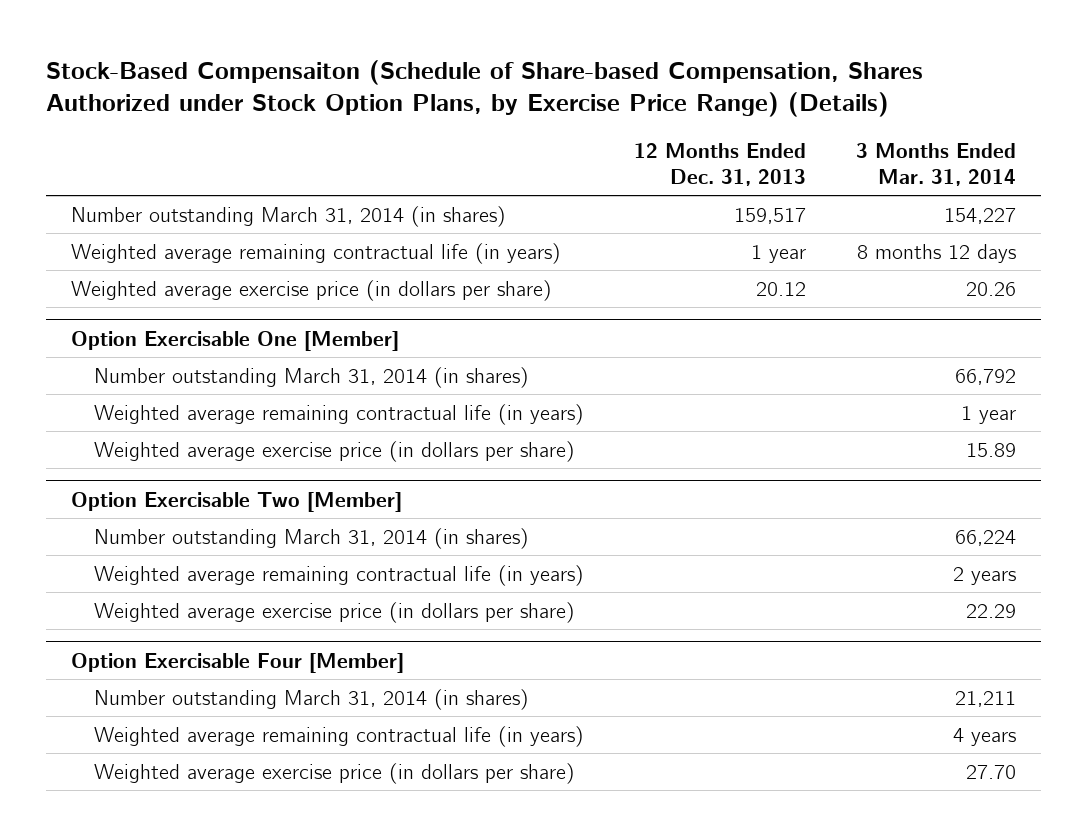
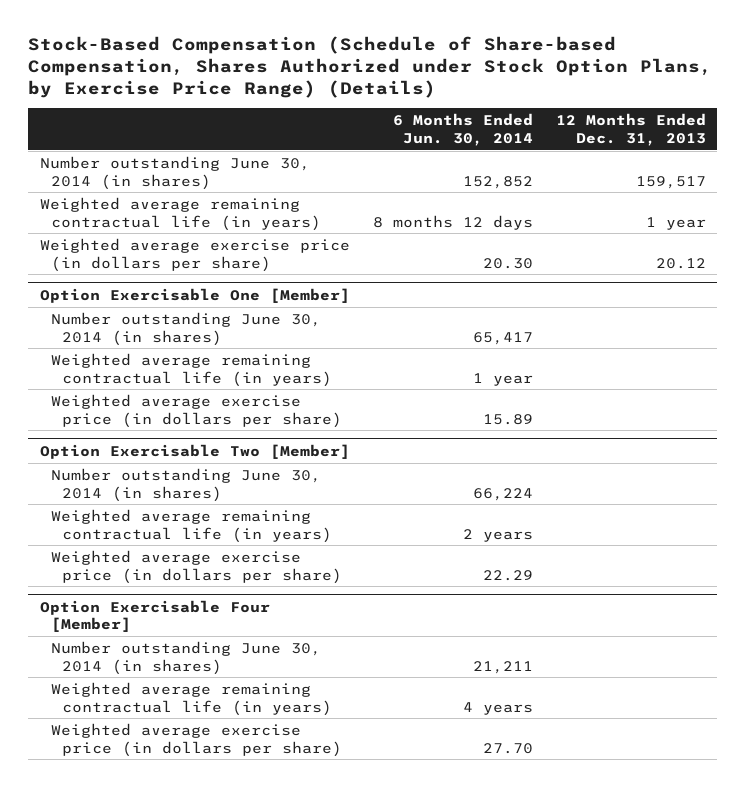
- Stock-Based Compensaiton (Schedule of Share-based Compensation, Shares Authorized under Stock Option Plans, by Exercise Price Range) (Details)
+ Stock-Based Compensation (Schedule of Share-based Compensation, Shares Authorized under Stock Option Plans, by Exercise Price Range) (Details)
- | 12 Months Ended Dec. 31, 2013 | 3 Months Ended Mar. 31, 2014
+ | 6 Months Ended Jun. 30, 2014 | 12 Months Ended Dec. 31, 2013
- Number outstanding March 31, 2014 (in shares) | 159,517 | 154,227
+ Number outstanding June 30, 2014 (in shares) | 152,852 | 159,517
@ Option Exercisable One [Member]
- Number outstanding March 31, 2014 (in shares) | | 66,792
+ Number outstanding June 30, 2014 (in shares) | 65,417 |
@ Option Exercisable Two [Member]
- Number outstanding March 31, 2014 (in shares) | | 66,224
+ Number outstanding June 30, 2014 (in shares) | 66,224 |
@ Option Exercisable Four [Member]
- Number outstanding March 31, 2014 (in shares) | | 21,211
+ Number outstanding June 30, 2014 (in shares) | 21,211 |

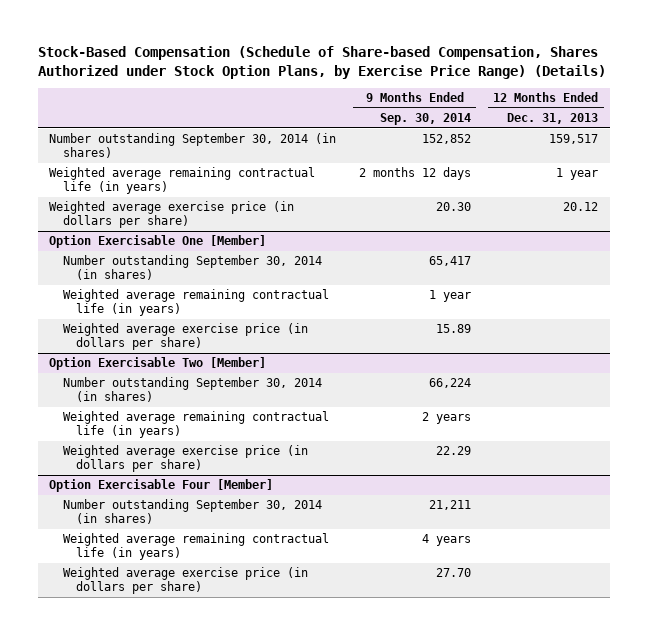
- | 6 Months Ended Jun. 30, 2014 | 12 Months Ended Dec. 31, 2013
+ | 9 Months Ended Sep. 30, 2014 | 12 Months Ended Dec. 31, 2013
- Number outstanding June 30, 2014 (in shares) | 152,852 | 159,517
+ Number outstanding September 30, 2014 (in shares) | 152,852 | 159,517
@ Option Exercisable One [Member]
- Number outstanding June 30, 2014 (in shares) | 65,417 |
+ Number outstanding September 30, 2014 (in shares) | 65,417 |
@ Option Exercisable Two [Member]
- Number outstanding June 30, 2014 (in shares) | 66,224 |
+ Number outstanding September 30, 2014 (in shares) | 66,224 |
@ Option Exercisable Four [Member]
- Number outstanding June 30, 2014 (in shares) | 21,211 |
+ Number outstanding September 30, 2014 (in shares) | 21,211 |

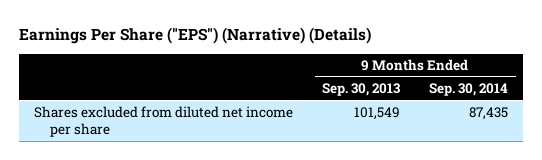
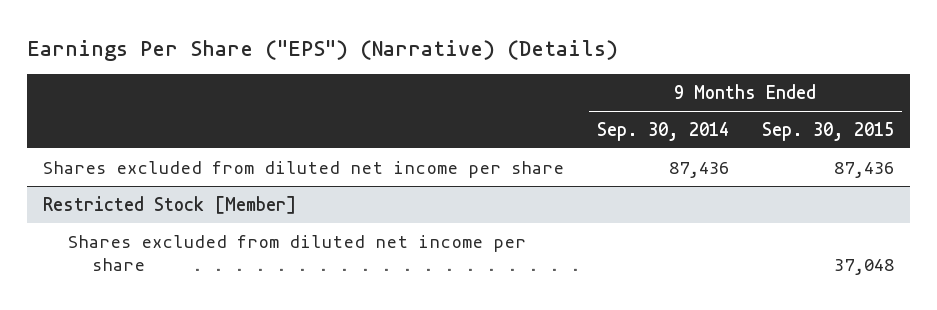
- | 9 Months Ended Sep. 30, 2013 | 9 Months Ended Sep. 30, 2014
+ | 9 Months Ended Sep. 30, 2014 | 9 Months Ended Sep. 30, 2015
- Shares excluded from diluted net income per share | 101,549 | 87,435
+ Shares excluded from diluted net income per share | 87,436 | 87,436
+ Restricted Stock [Member]
+ Shares excluded from diluted net income per share | | 37,048

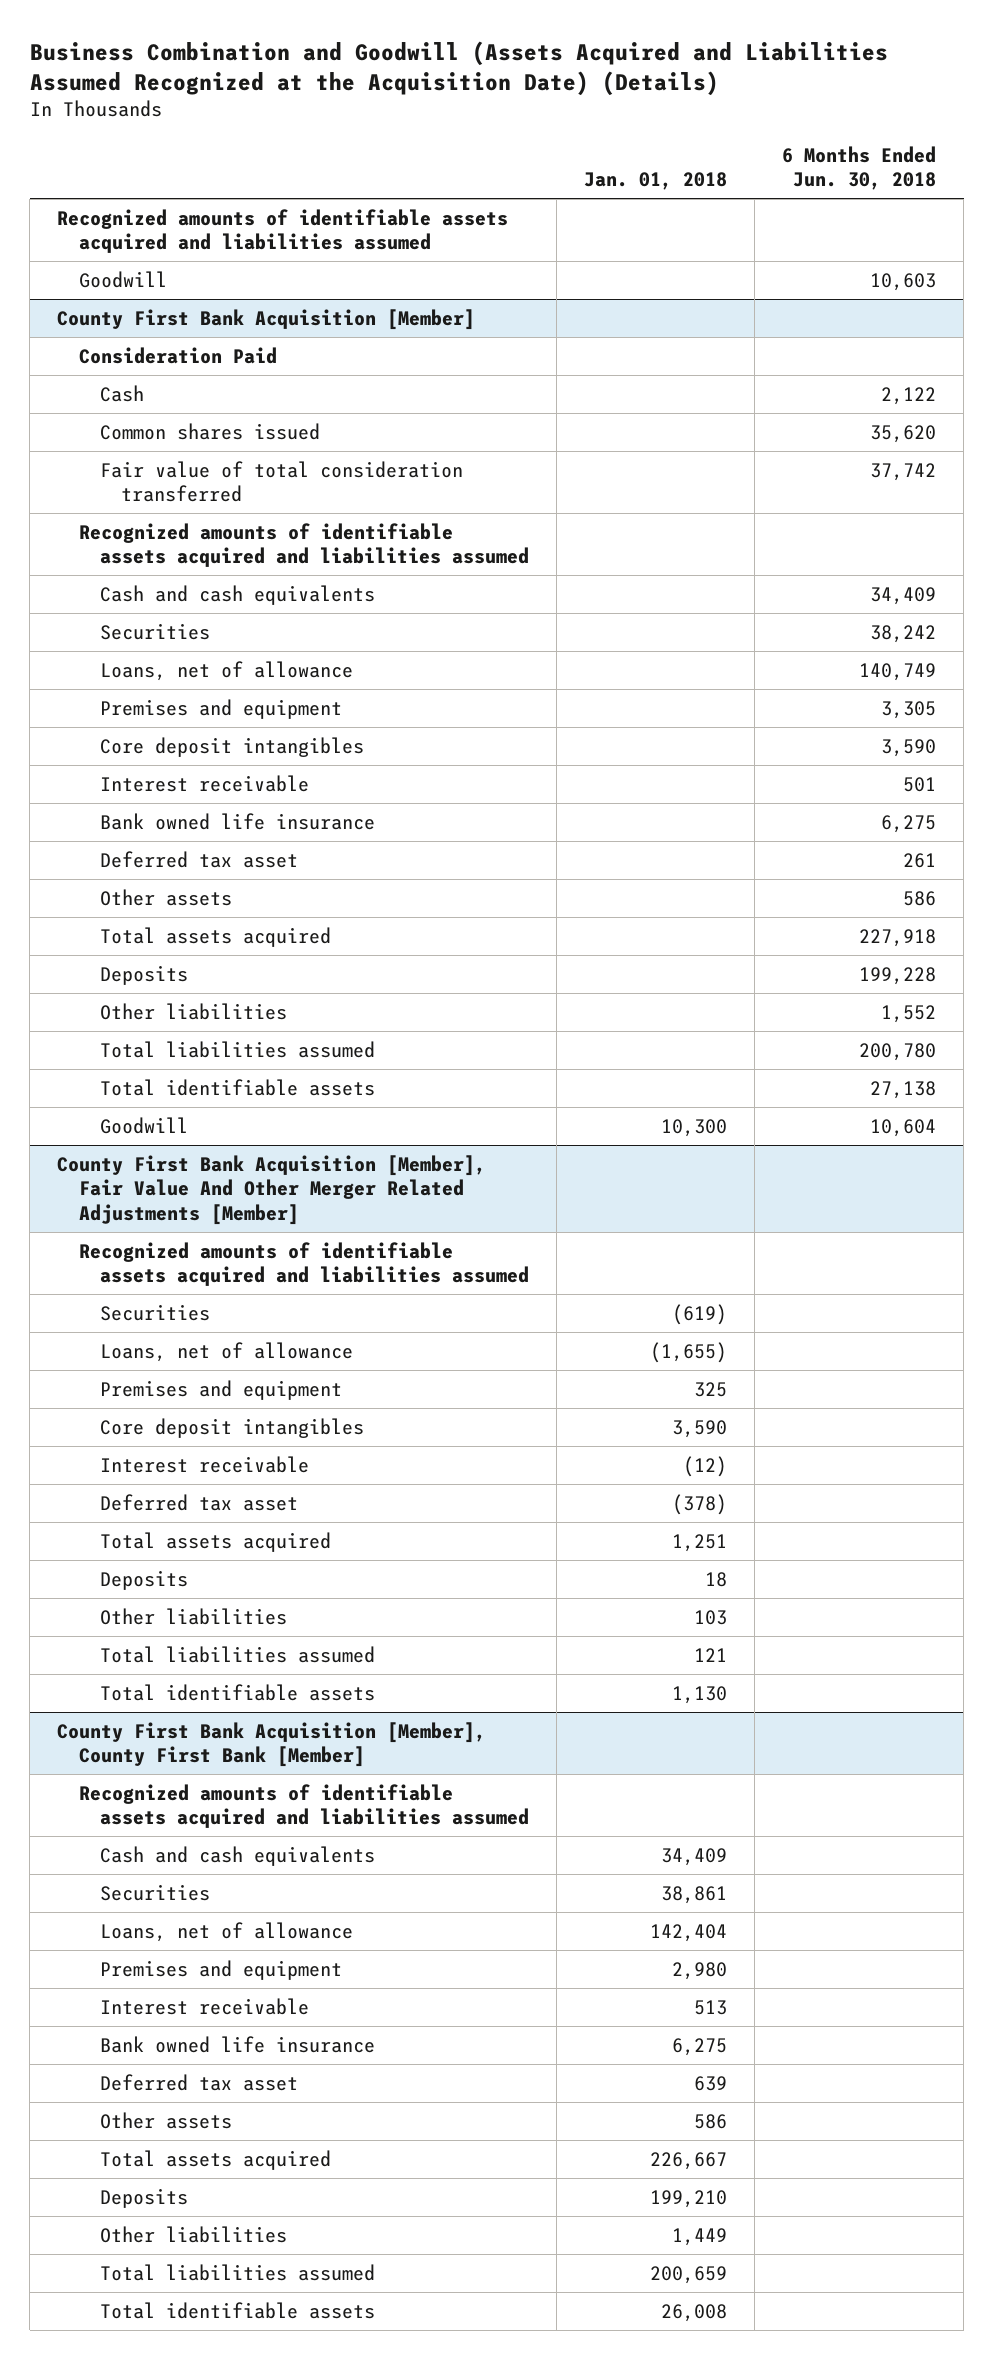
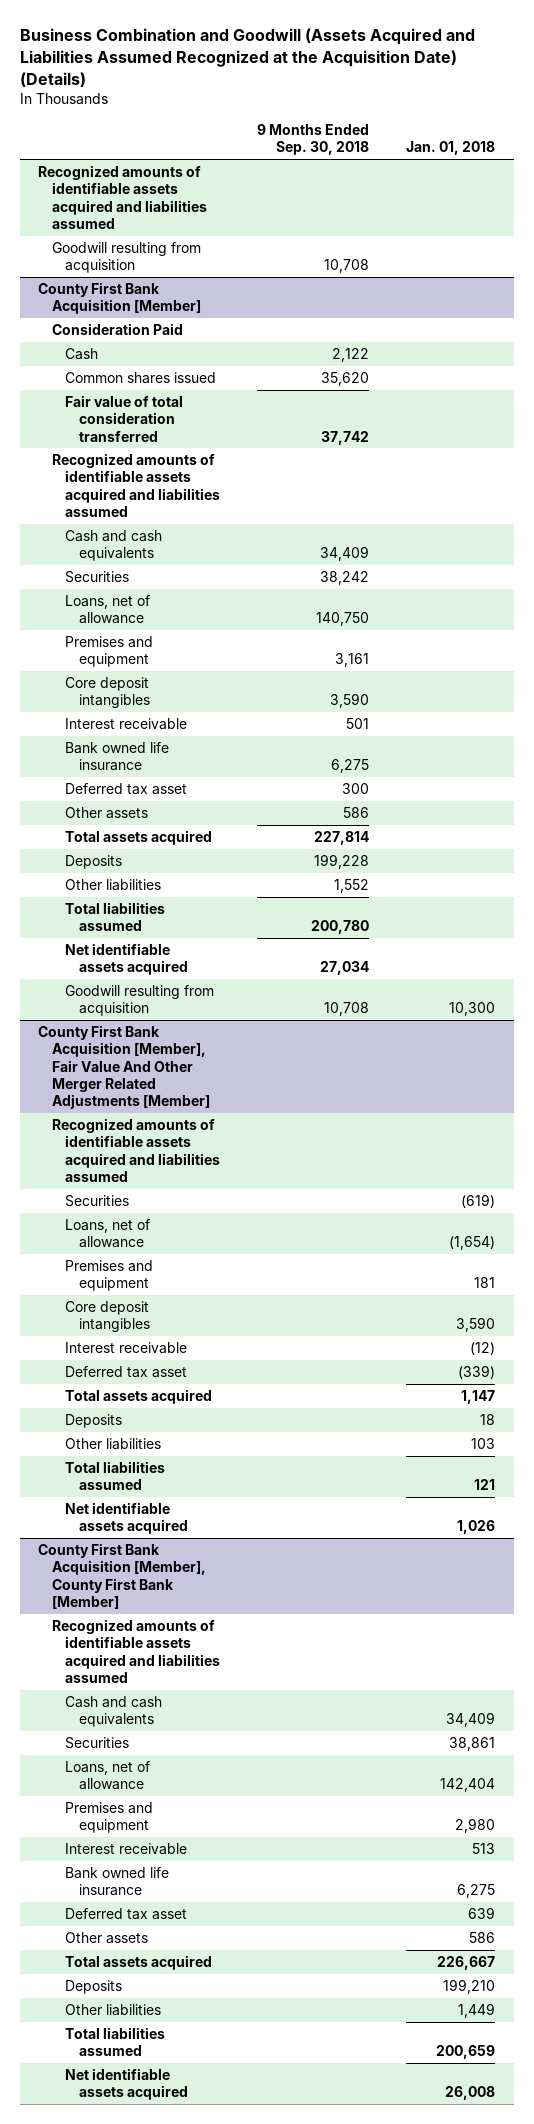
- | Jan. 01, 2018 | 6 Months Ended Jun. 30, 2018
+ | 9 Months Ended Sep. 30, 2018 | Jan. 01, 2018
- Goodwill | | 10,603
+ Goodwill resulting from acquisition | 10,708 |
@ County First Bank Acquisition [Member]
- Total identifiable assets | | 27,138
- Goodwill | 10,300 | 10,604
+ Net identifiable assets acquired | 27,034 |
+ Goodwill resulting from acquisition | 10,708 | 10,300
@ County First Bank Acquisition [Member], Fair Value And Other Merger Related Adjustments [Member]
- Loans, net of allowance | (1,655) |
- Premises and equipment | 325 |
+ Loans, net of allowance | | (1,654)
+ Premises and equipment | | 181
- Deferred tax asset | (378) |
- Total assets acquired | 1,251 |
+ Deferred tax asset | | (339)
+ Total assets acquired | | 1,147
- Total identifiable assets | 1,130 |
+ Net identifiable assets acquired | | 1,026
@ County First Bank Acquisition [Member], County First Bank [Member]
- Total identifiable assets | 26,008 |
+ Net identifiable assets acquired | | 26,008

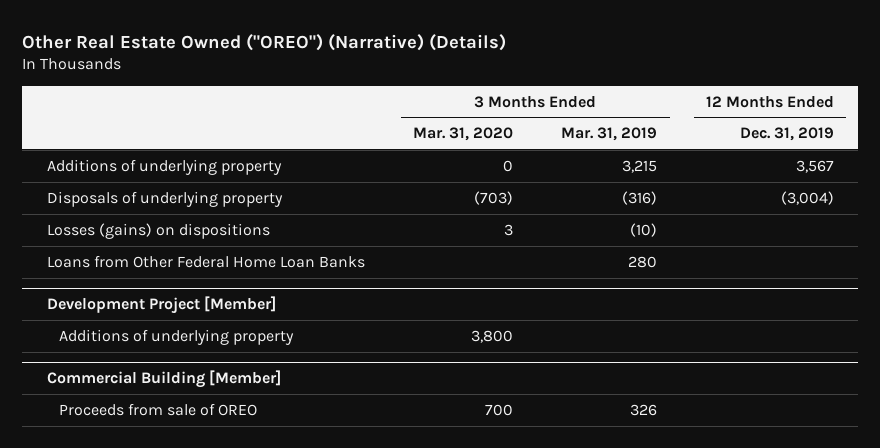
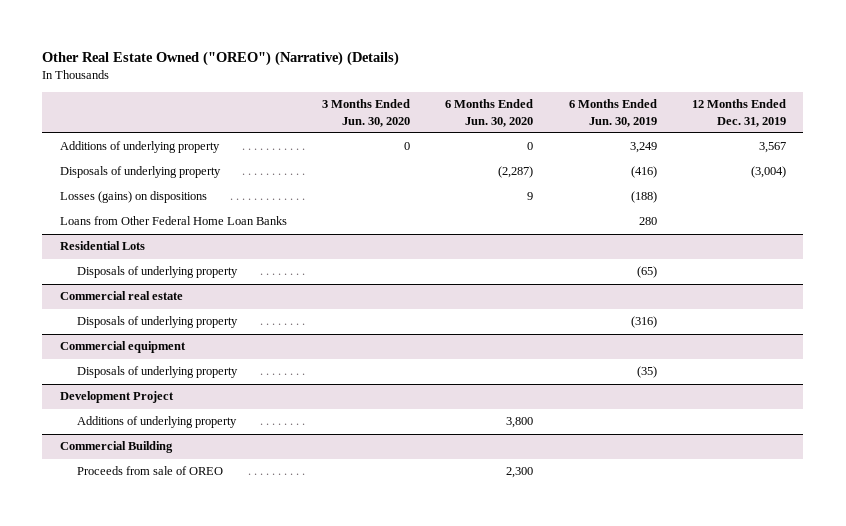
- | 3 Months Ended Mar. 31, 2020 | 3 Months Ended Mar. 31, 2019 | 12 Months Ended Dec. 31, 2019
+ | 3 Months Ended Jun. 30, 2020 | 6 Months Ended Jun. 30, 2020 | 6 Months Ended Jun. 30, 2019 | 12 Months Ended Dec. 31, 2019
- Development Project [Member]
+ Residential Lots
+ Disposals of underlying property | | | (65) |
+ Commercial real estate
+ Disposals of underlying property | | | (316) |
+ Commercial equipment
+ Disposals of underlying property | | | (35) |
+ Development Project
- Commercial Building [Member]
+ Commercial Building

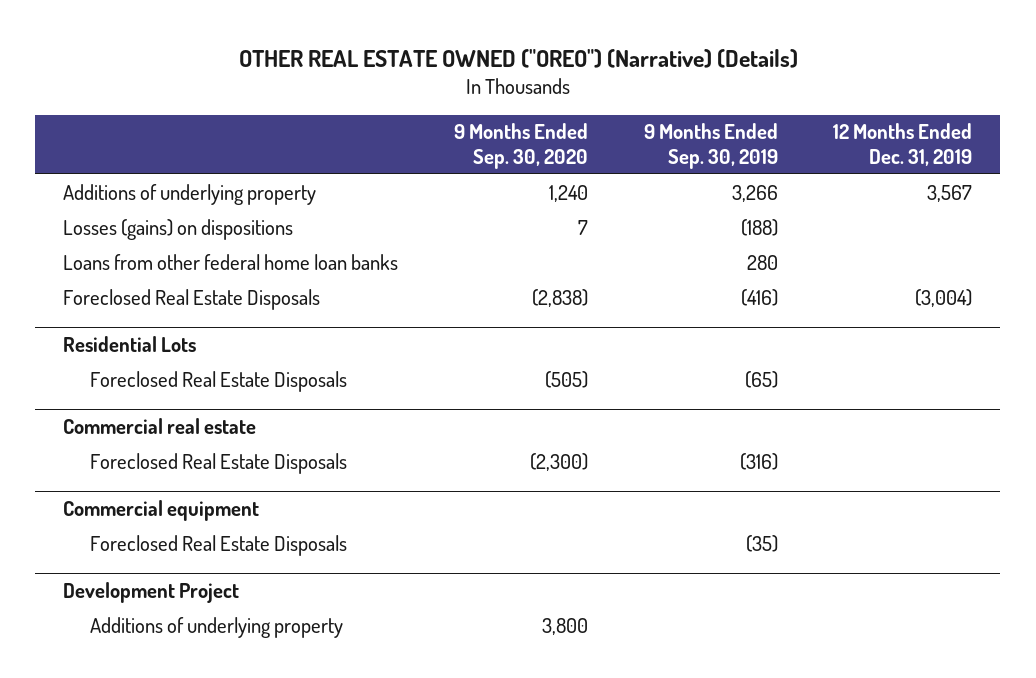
- Other Real Estate Owned ("OREO") (Narrative) (Details)
+ OTHER REAL ESTATE OWNED ("OREO") (Narrative) (Details)
- | 3 Months Ended Jun. 30, 2020 | 6 Months Ended Jun. 30, 2020 | 6 Months Ended Jun. 30, 2019 | 12 Months Ended Dec. 31, 2019
+ | 9 Months Ended Sep. 30, 2020 | 9 Months Ended Sep. 30, 2019 | 12 Months Ended Dec. 31, 2019
- Disposals of underlying property | | (2,287) | (416) | (3,004)
- Loans from Other Federal Home Loan Banks | | | 280 |
+ Loans from other federal home loan banks | | 280 |
+ Foreclosed Real Estate Disposals | (2,838) | (416) | (3,004)
@ Residential Lots
- Disposals of underlying property | | | (65) |
+ Foreclosed Real Estate Disposals | (505) | (65) |
@ Commercial real estate
- Disposals of underlying property | | | (316) |
+ Foreclosed Real Estate Disposals | (2,300) | (316) |
@ Commercial equipment
- Disposals of underlying property | | | (35) |
+ Foreclosed Real Estate Disposals | | (35) |
- Commercial Building
- Proceeds from sale of OREO | | 2,300 | |

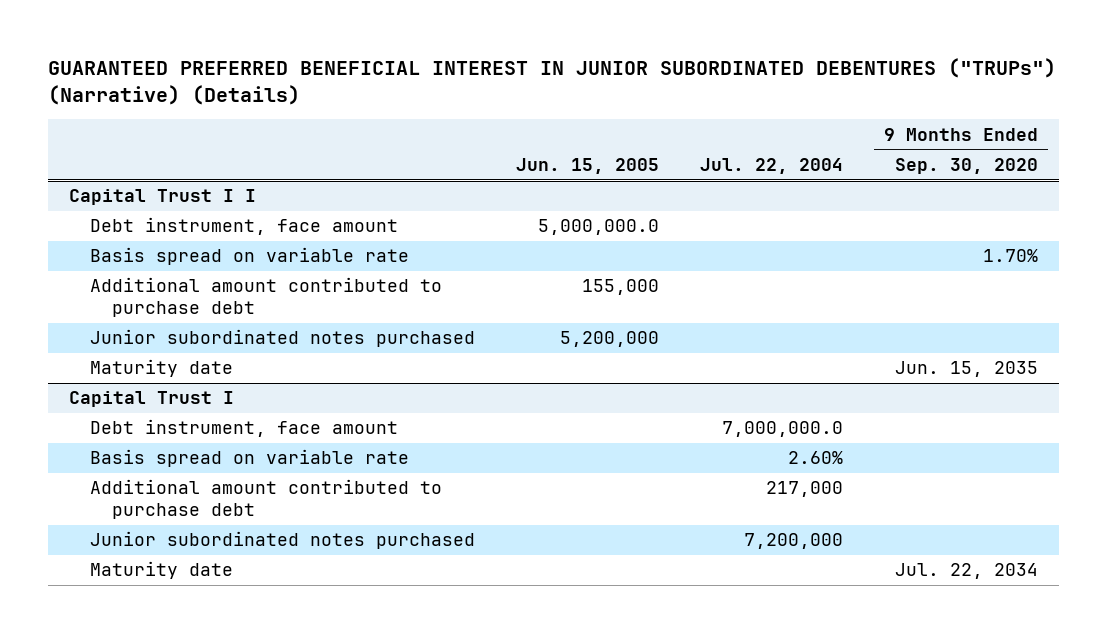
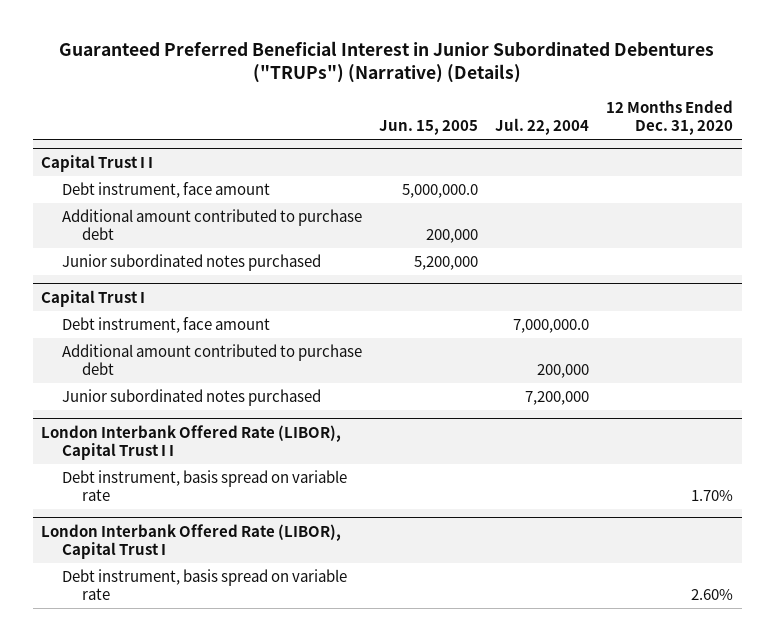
- GUARANTEED PREFERRED BENEFICIAL INTEREST IN JUNIOR SUBORDINATED DEBENTURES ("TRUPs") (Narrative) (Details)
+ Guaranteed Preferred Beneficial Interest in Junior Subordinated Debentures ("TRUPs") (Narrative) (Details)
- | Jun. 15, 2005 | Jul. 22, 2004 | 9 Months Ended Sep. 30, 2020
+ | Jun. 15, 2005 | Jul. 22, 2004 | 12 Months Ended Dec. 31, 2020
@ Capital Trust I I
- Basis spread on variable rate | | | 1.70%
- Additional amount contributed to purchase debt | 155,000 | |
+ Additional amount contributed to purchase debt | 200,000 | |
- Maturity date | | | Jun. 15, 2035
@ Capital Trust I
- Basis spread on variable rate | | 2.60% |
- Additional amount contributed to purchase debt | | 217,000 |
+ Additional amount contributed to purchase debt | | 200,000 |
- Maturity date | | | Jul. 22, 2034
+ London Interbank Offered Rate (LIBOR), Capital Trust I I
+ Debt instrument, basis spread on variable rate | | | 1.70%
+ London Interbank Offered Rate (LIBOR), Capital Trust I
+ Debt instrument, basis spread on variable rate | | | 2.60%

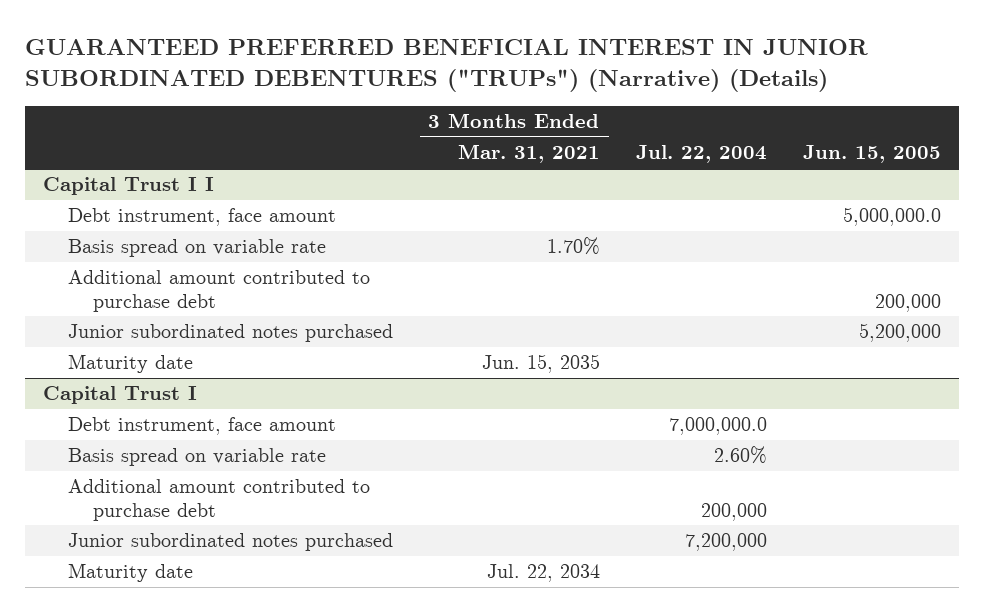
- Guaranteed Preferred Beneficial Interest in Junior Subordinated Debentures ("TRUPs") (Narrative) (Details)
+ GUARANTEED PREFERRED BENEFICIAL INTEREST IN JUNIOR SUBORDINATED DEBENTURES ("TRUPs") (Narrative) (Details)
- | Jun. 15, 2005 | Jul. 22, 2004 | 12 Months Ended Dec. 31, 2020
+ | 3 Months Ended Mar. 31, 2021 | Jul. 22, 2004 | Jun. 15, 2005
@ Capital Trust I I
+ Basis spread on variable rate | 1.70% | |
+ Maturity date | Jun. 15, 2035 | |
@ Capital Trust I
+ Basis spread on variable rate | | 2.60% |
- London Interbank Offered Rate (LIBOR), Capital Trust I I
- Debt instrument, basis spread on variable rate | | | 1.70%
- London Interbank Offered Rate (LIBOR), Capital Trust I
- Debt instrument, basis spread on variable rate | | | 2.60%
@ Capital Trust I
+ Maturity date | Jul. 22, 2034 | |

